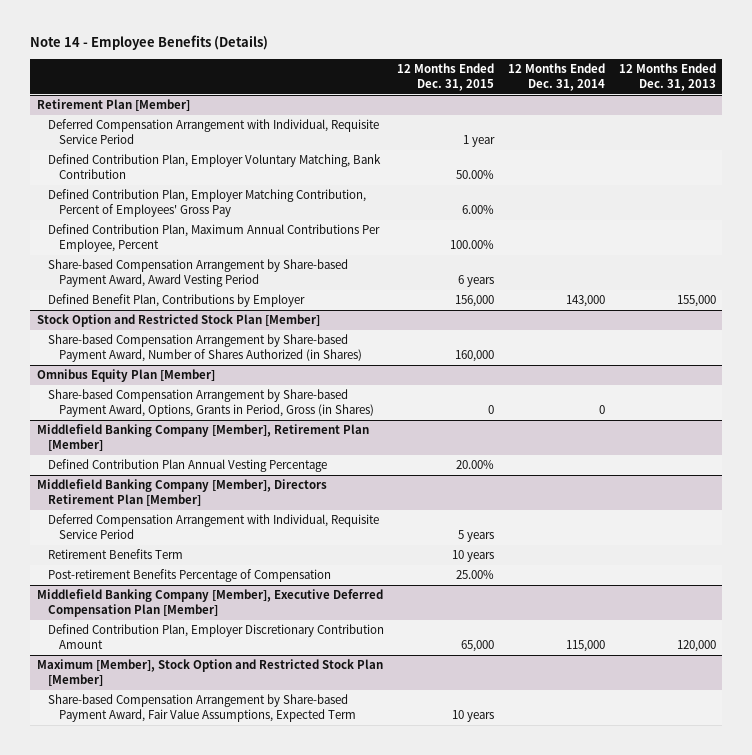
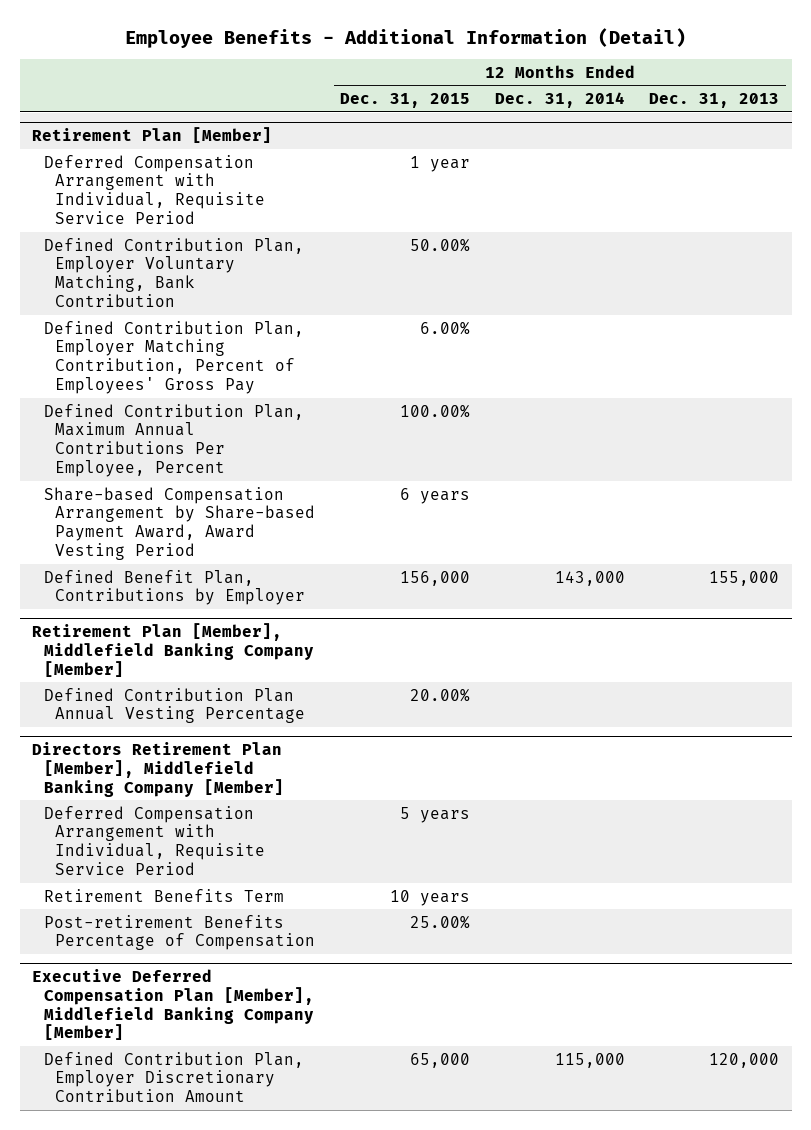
- Note 14 - Employee Benefits (Details)
+ Employee Benefits - Additional Information (Detail)
- Stock Option and Restricted Stock Plan [Member]
- Share-based Compensation Arrangement by Share-based Payment Award, Number of Shares Authorized (in Shares) | 160,000 | |
- Omnibus Equity Plan [Member]
- Share-based Compensation Arrangement by Share-based Payment Award, Options, Grants in Period, Gross (in Shares) | 0 | 0 |
- Middlefield Banking Company [Member], Retirement Plan [Member]
+ Retirement Plan [Member], Middlefield Banking Company [Member]
- Middlefield Banking Company [Member], Directors Retirement Plan [Member]
+ Directors Retirement Plan [Member], Middlefield Banking Company [Member]
- Middlefield Banking Company [Member], Executive Deferred Compensation Plan [Member]
+ Executive Deferred Compensation Plan [Member], Middlefield Banking Company [Member]
- Maximum [Member], Stock Option and Restricted Stock Plan [Member]
- Share-based Compensation Arrangement by Share-based Payment Award, Fair Value Assumptions, Expected Term | 10 years | |

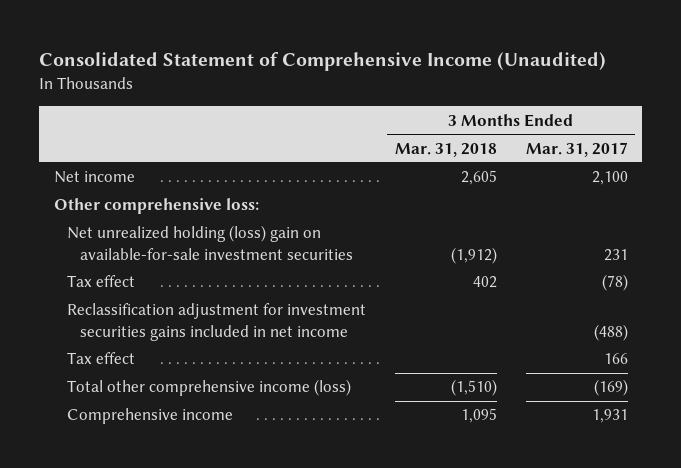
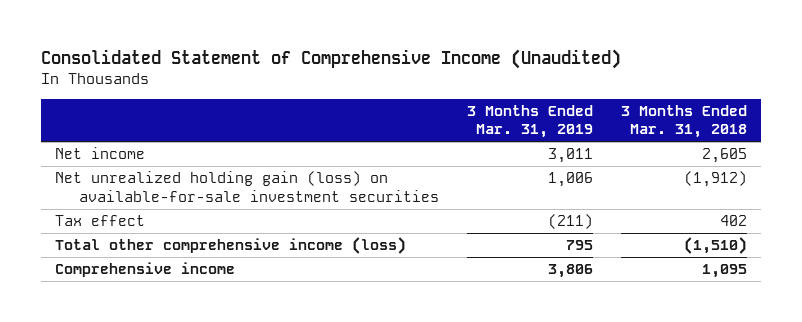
- | 3 Months Ended Mar. 31, 2018 | 3 Months Ended Mar. 31, 2017
+ | 3 Months Ended Mar. 31, 2019 | 3 Months Ended Mar. 31, 2018
- Other comprehensive loss:
- Net unrealized holding (loss) gain on available-for-sale investment securities | (1,912) | 231
+ Net unrealized holding gain (loss) on available-for-sale investment securities | 1,006 | (1,912)
- Reclassification adjustment for investment securities gains included in net income | | (488)
- Tax effect | | 166

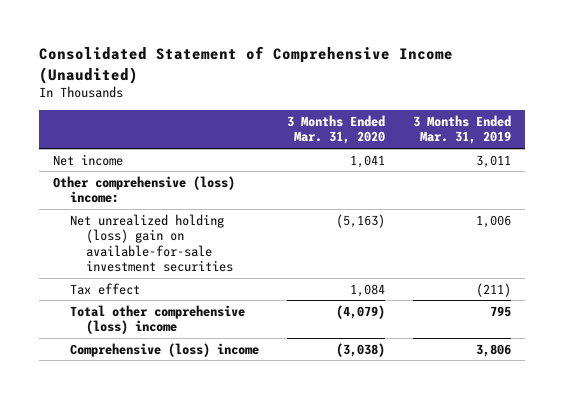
- | 3 Months Ended Mar. 31, 2019 | 3 Months Ended Mar. 31, 2018
+ | 3 Months Ended Mar. 31, 2020 | 3 Months Ended Mar. 31, 2019
- Net unrealized holding gain (loss) on available-for-sale investment securities | 1,006 | (1,912)
+ Other comprehensive (loss) income:
+ Net unrealized holding (loss) gain on available-for-sale investment securities | (5,163) | 1,006
- Total other comprehensive income (loss) | 795 | (1,510)
- Comprehensive income | 3,806 | 1,095
+ Total other comprehensive (loss) income | (4,079) | 795
+ Comprehensive (loss) income | (3,038) | 3,806

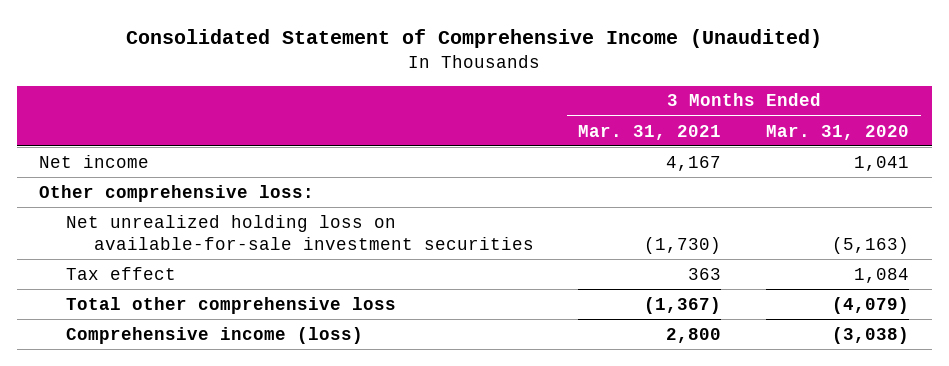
- | 3 Months Ended Mar. 31, 2020 | 3 Months Ended Mar. 31, 2019
+ | 3 Months Ended Mar. 31, 2021 | 3 Months Ended Mar. 31, 2020
- Other comprehensive (loss) income:
- Net unrealized holding (loss) gain on available-for-sale investment securities | (5,163) | 1,006
+ Other comprehensive loss:
+ Net unrealized holding loss on available-for-sale investment securities | (1,730) | (5,163)
- Total other comprehensive (loss) income | (4,079) | 795
- Comprehensive (loss) income | (3,038) | 3,806
+ Total other comprehensive loss | (1,367) | (4,079)
+ Comprehensive income (loss) | 2,800 | (3,038)

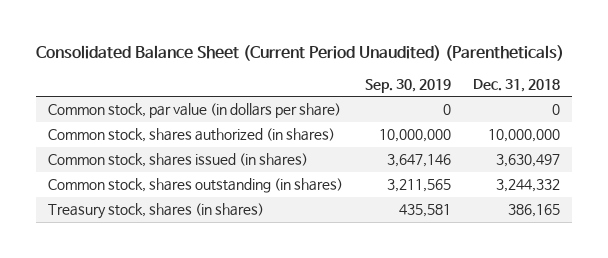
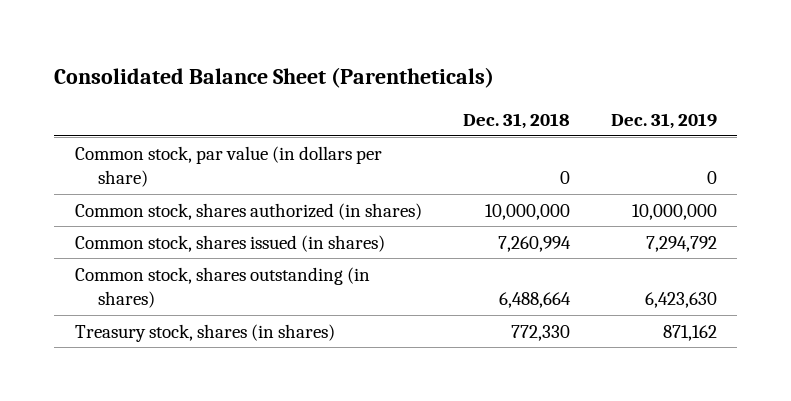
- Consolidated Balance Sheet (Current Period Unaudited) (Parentheticals)
+ Consolidated Balance Sheet (Parentheticals)
- | Sep. 30, 2019 | Dec. 31, 2018
+ | Dec. 31, 2018 | Dec. 31, 2019
- Common stock, shares issued (in shares) | 3,647,146 | 3,630,497
- Common stock, shares outstanding (in shares) | 3,211,565 | 3,244,332
- Treasury stock, shares (in shares) | 435,581 | 386,165
+ Common stock, shares issued (in shares) | 7,260,994 | 7,294,792
+ Common stock, shares outstanding (in shares) | 6,488,664 | 6,423,630
+ Treasury stock, shares (in shares) | 772,330 | 871,162

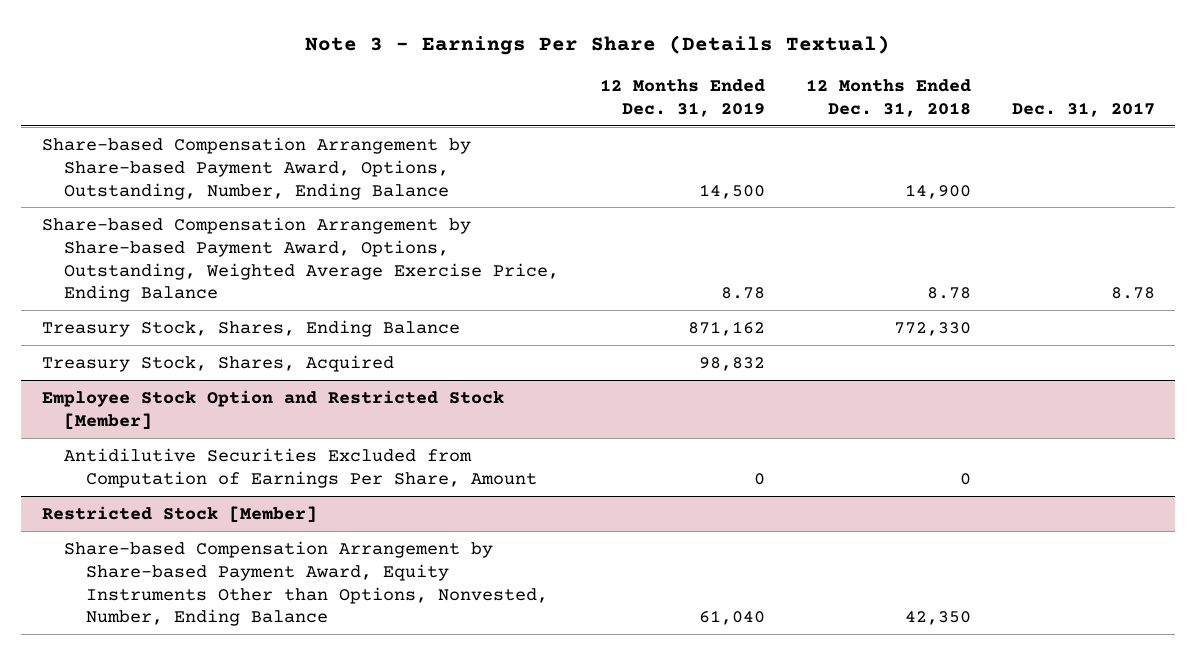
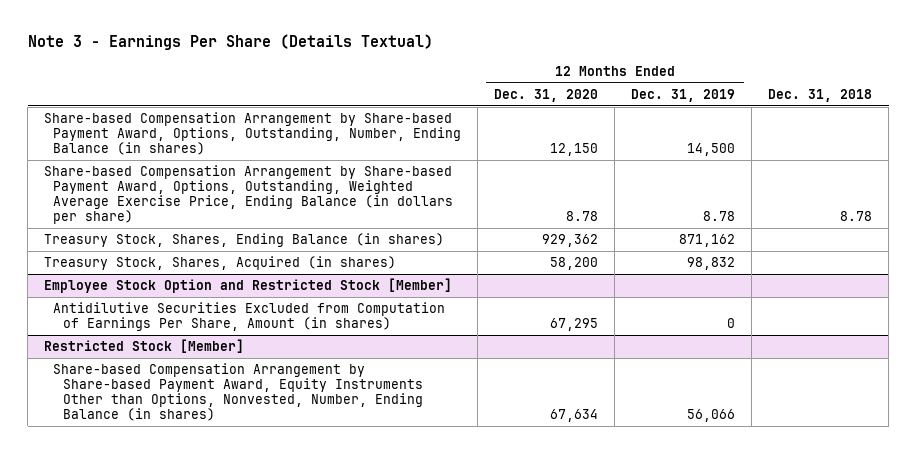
- | 12 Months Ended Dec. 31, 2019 | 12 Months Ended Dec. 31, 2018 | Dec. 31, 2017
+ | 12 Months Ended Dec. 31, 2020 | 12 Months Ended Dec. 31, 2019 | Dec. 31, 2018
- Share-based Compensation Arrangement by Share-based Payment Award, Options, Outstanding, Number, Ending Balance | 14,500 | 14,900 |
- Share-based Compensation Arrangement by Share-based Payment Award, Options, Outstanding, Weighted Average Exercise Price, Ending Balance | 8.78 | 8.78 | 8.78
- Treasury Stock, Shares, Ending Balance | 871,162 | 772,330 |
- Treasury Stock, Shares, Acquired | 98,832 | |
+ Share-based Compensation Arrangement by Share-based Payment Award, Options, Outstanding, Number, Ending Balance (in shares) | 12,150 | 14,500 |
+ Share-based Compensation Arrangement by Share-based Payment Award, Options, Outstanding, Weighted Average Exercise Price, Ending Balance (in dollars per share) | 8.78 | 8.78 | 8.78
+ Treasury Stock, Shares, Ending Balance (in shares) | 929,362 | 871,162 |
+ Treasury Stock, Shares, Acquired (in shares) | 58,200 | 98,832 |
@ Employee Stock Option and Restricted Stock [Member]
- Antidilutive Securities Excluded from Computation of Earnings Per Share, Amount | 0 | 0 |
+ Antidilutive Securities Excluded from Computation of Earnings Per Share, Amount (in shares) | 67,295 | 0 |
@ Restricted Stock [Member]
- Share-based Compensation Arrangement by Share-based Payment Award, Equity Instruments Other than Options, Nonvested, Number, Ending Balance | 61,040 | 42,350 |
+ Share-based Compensation Arrangement by Share-based Payment Award, Equity Instruments Other than Options, Nonvested, Number, Ending Balance (in shares) | 67,634 | 56,066 |

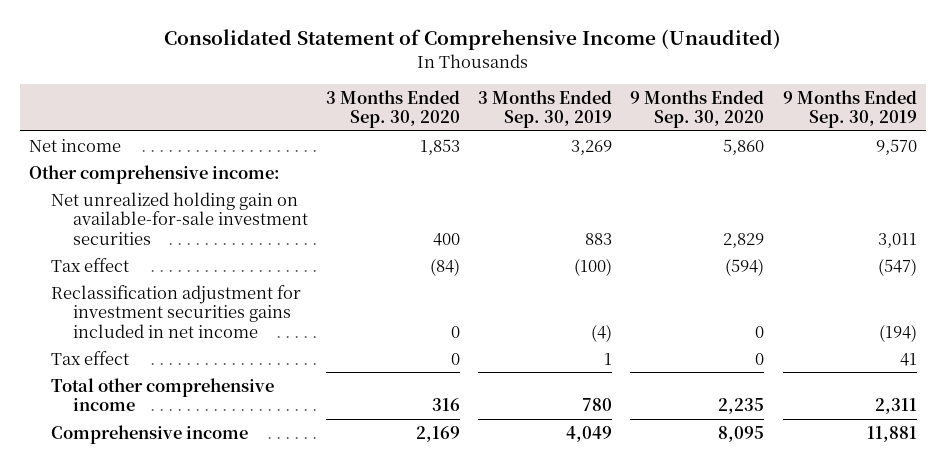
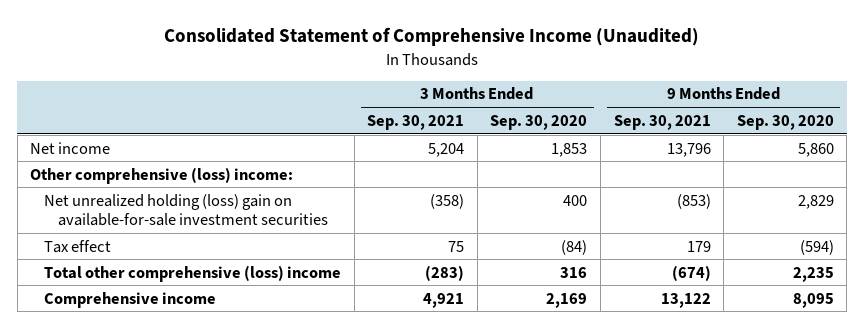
- | 3 Months Ended Sep. 30, 2020 | 3 Months Ended Sep. 30, 2019 | 9 Months Ended Sep. 30, 2020 | 9 Months Ended Sep. 30, 2019
+ | 3 Months Ended Sep. 30, 2021 | 3 Months Ended Sep. 30, 2020 | 9 Months Ended Sep. 30, 2021 | 9 Months Ended Sep. 30, 2020
- Other comprehensive income:
- Net unrealized holding gain on available-for-sale investment securities | 400 | 883 | 2,829 | 3,011
+ Other comprehensive (loss) income:
+ Net unrealized holding (loss) gain on available-for-sale investment securities | (358) | 400 | (853) | 2,829
- Reclassification adjustment for investment securities gains included in net income | 0 | (4) | 0 | (194)
- Tax effect | 0 | 1 | 0 | 41
- Total other comprehensive income | 316 | 780 | 2,235 | 2,311
+ Total other comprehensive (loss) income | (283) | 316 | (674) | 2,235

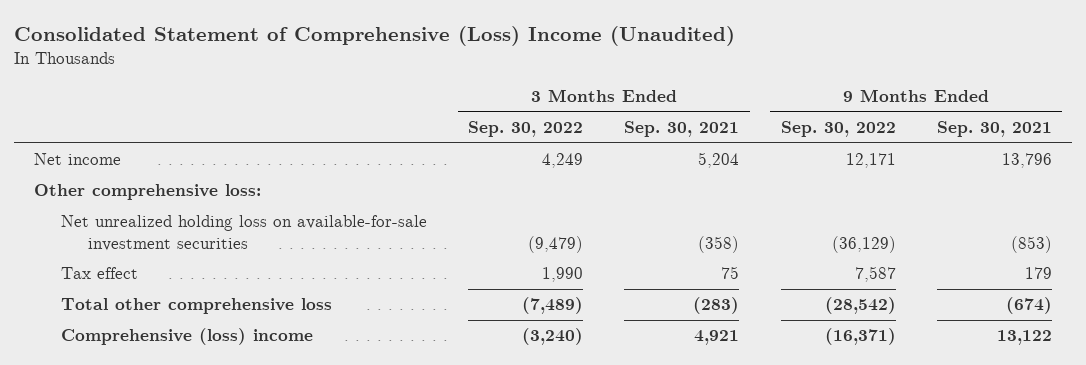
- Consolidated Statement of Comprehensive Income (Unaudited)
+ Consolidated Statement of Comprehensive (Loss) Income (Unaudited)
- | 3 Months Ended Sep. 30, 2021 | 3 Months Ended Sep. 30, 2020 | 9 Months Ended Sep. 30, 2021 | 9 Months Ended Sep. 30, 2020
+ | 3 Months Ended Sep. 30, 2022 | 3 Months Ended Sep. 30, 2021 | 9 Months Ended Sep. 30, 2022 | 9 Months Ended Sep. 30, 2021
- Other comprehensive (loss) income:
- Net unrealized holding (loss) gain on available-for-sale investment securities | (358) | 400 | (853) | 2,829
+ Other comprehensive loss:
+ Net unrealized holding loss on available-for-sale investment securities | (9,479) | (358) | (36,129) | (853)
- Total other comprehensive (loss) income | (283) | 316 | (674) | 2,235
- Comprehensive income | 4,921 | 2,169 | 13,122 | 8,095
+ Total other comprehensive loss | (7,489) | (283) | (28,542) | (674)
+ Comprehensive (loss) income | (3,240) | 4,921 | (16,371) | 13,122

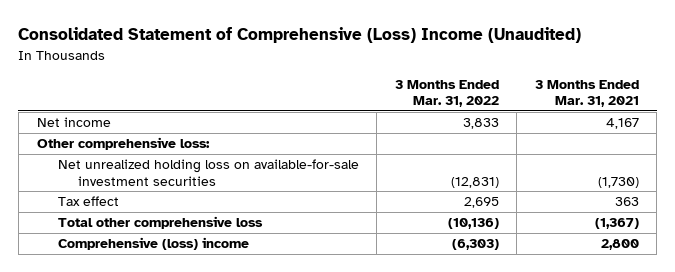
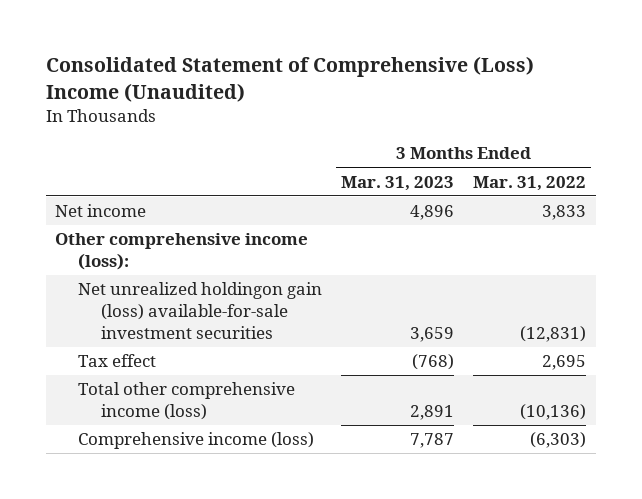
- | 3 Months Ended Mar. 31, 2022 | 3 Months Ended Mar. 31, 2021
+ | 3 Months Ended Mar. 31, 2023 | 3 Months Ended Mar. 31, 2022
- Other comprehensive loss:
- Net unrealized holding loss on available-for-sale investment securities | (12,831) | (1,730)
+ Other comprehensive income (loss):
+ Net unrealized holdingon gain (loss) available-for-sale investment securities | 3,659 | (12,831)
- Total other comprehensive loss | (10,136) | (1,367)
- Comprehensive (loss) income | (6,303) | 2,800
+ Total other comprehensive income (loss) | 2,891 | (10,136)
+ Comprehensive income (loss) | 7,787 | (6,303)

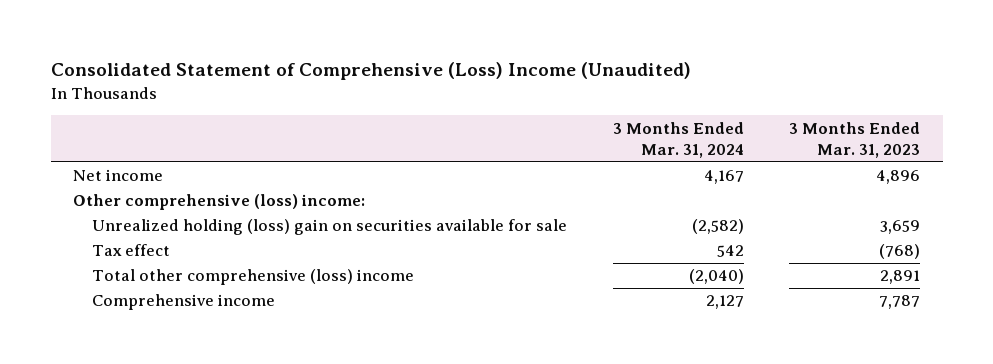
- | 3 Months Ended Mar. 31, 2023 | 3 Months Ended Mar. 31, 2022
+ | 3 Months Ended Mar. 31, 2024 | 3 Months Ended Mar. 31, 2023
- Other comprehensive income (loss):
- Net unrealized holdingon gain (loss) available-for-sale investment securities | 3,659 | (12,831)
+ Other comprehensive (loss) income:
+ Unrealized holding (loss) gain on securities available for sale | (2,582) | 3,659
- Total other comprehensive income (loss) | 2,891 | (10,136)
- Comprehensive income (loss) | 7,787 | (6,303)
+ Total other comprehensive (loss) income | (2,040) | 2,891
+ Comprehensive income | 2,127 | 7,787

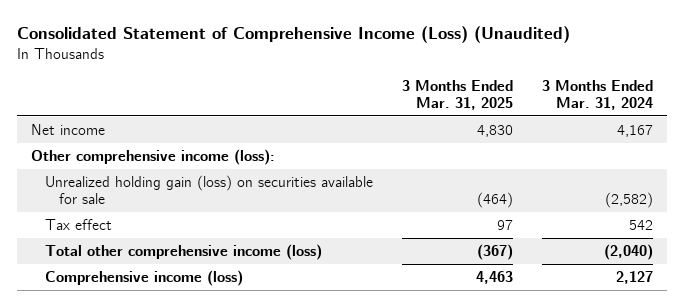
- Consolidated Statement of Comprehensive (Loss) Income (Unaudited)
+ Consolidated Statement of Comprehensive Income (Loss) (Unaudited)
- | 3 Months Ended Mar. 31, 2024 | 3 Months Ended Mar. 31, 2023
+ | 3 Months Ended Mar. 31, 2025 | 3 Months Ended Mar. 31, 2024
- Other comprehensive (loss) income:
- Unrealized holding (loss) gain on securities available for sale | (2,582) | 3,659
+ Other comprehensive income (loss):
+ Unrealized holding gain (loss) on securities available for sale | (464) | (2,582)
- Total other comprehensive (loss) income | (2,040) | 2,891
- Comprehensive income | 2,127 | 7,787
+ Total other comprehensive income (loss) | (367) | (2,040)
+ Comprehensive income (loss) | 4,463 | 2,127

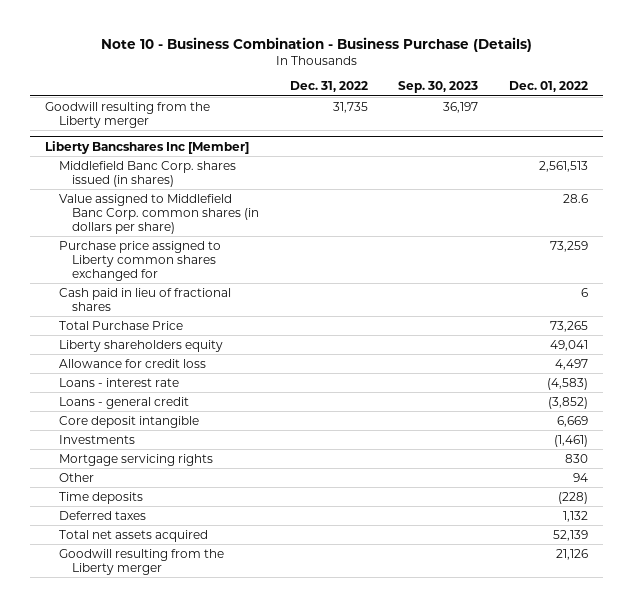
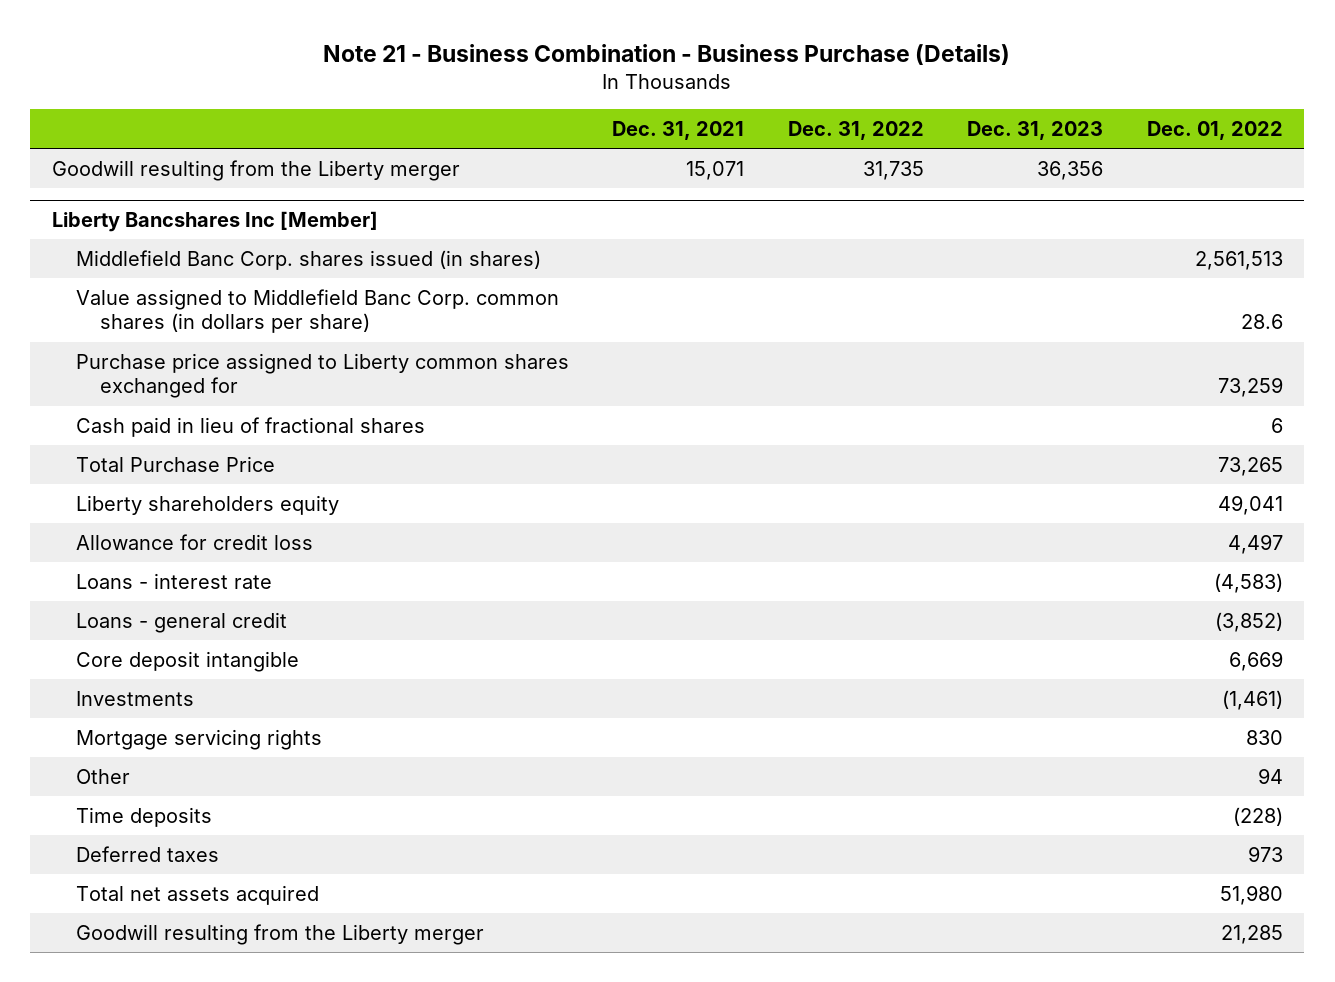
- Note 10 - Business Combination - Business Purchase (Details)
+ Note 21 - Business Combination - Business Purchase (Details)
- | Dec. 31, 2022 | Sep. 30, 2023 | Dec. 01, 2022
+ | Dec. 31, 2021 | Dec. 31, 2022 | Dec. 31, 2023 | Dec. 01, 2022
@ Liberty Bancshares Inc [Member]
- Deferred taxes | | | 1,132
- Total net assets acquired | | | 52,139
- Goodwill resulting from the Liberty merger | | | 21,126
+ Deferred taxes | | | | 973
+ Total net assets acquired | | | | 51,980
+ Goodwill resulting from the Liberty merger | | | | 21,285

